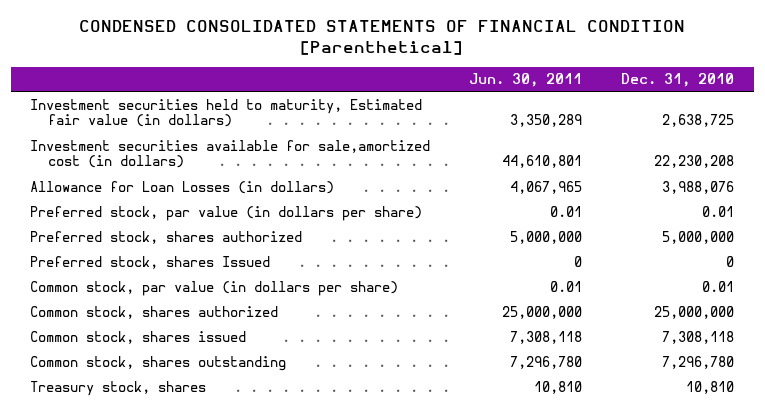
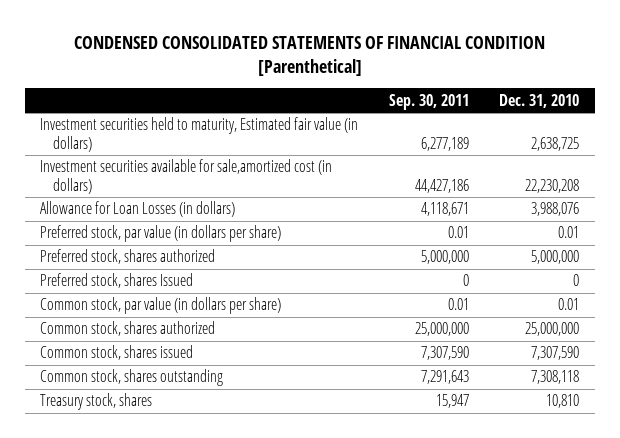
- | Jun. 30, 2011 | Dec. 31, 2010
+ | Sep. 30, 2011 | Dec. 31, 2010
- Common stock, shares issued | 7,308,118 | 7,308,118
- Common stock, shares outstanding | 7,296,780 | 7,296,780
+ Common stock, shares issued | 7,307,590 | 7,307,590
+ Common stock, shares outstanding | 7,291,643 | 7,308,118

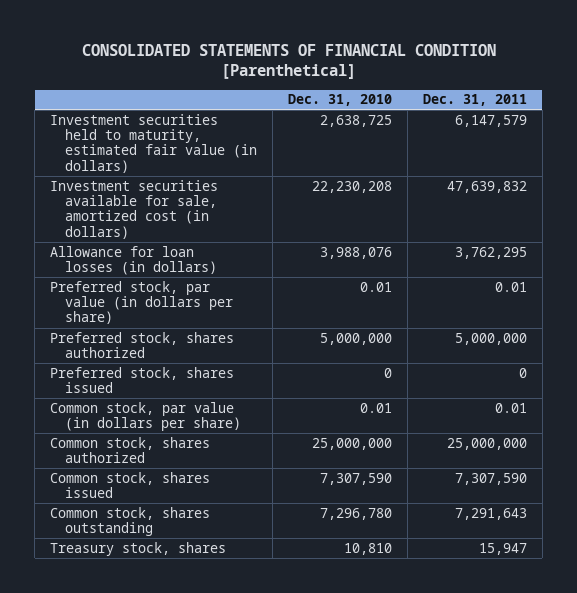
- CONDENSED CONSOLIDATED STATEMENTS OF FINANCIAL CONDITION [Parenthetical]
+ CONSOLIDATED STATEMENTS OF FINANCIAL CONDITION [Parenthetical]
- | Sep. 30, 2011 | Dec. 31, 2010
+ | Dec. 31, 2010 | Dec. 31, 2011
- Investment securities held to maturity, Estimated fair value (in dollars) | 6,277,189 | 2,638,725
- Investment securities available for sale,amortized cost (in dollars) | 44,427,186 | 22,230,208
- Allowance for Loan Losses (in dollars) | 4,118,671 | 3,988,076
+ Investment securities held to maturity, estimated fair value (in dollars) | 2,638,725 | 6,147,579
+ Investment securities available for sale, amortized cost (in dollars) | 22,230,208 | 47,639,832
+ Allowance for loan losses (in dollars) | 3,988,076 | 3,762,295
- Preferred stock, shares Issued | 0 | 0
+ Preferred stock, shares issued | 0 | 0
- Common stock, shares outstanding | 7,291,643 | 7,308,118
+ Common stock, shares outstanding | 7,296,780 | 7,291,643

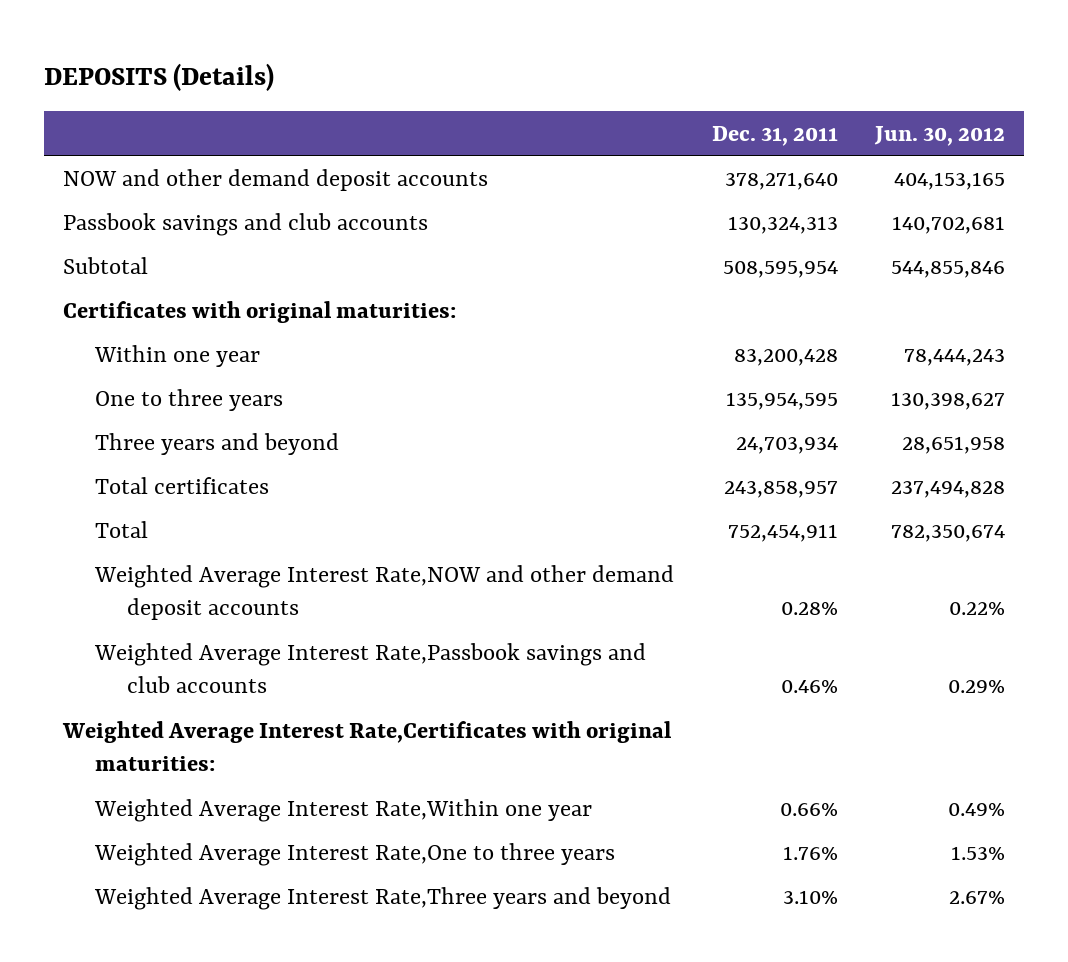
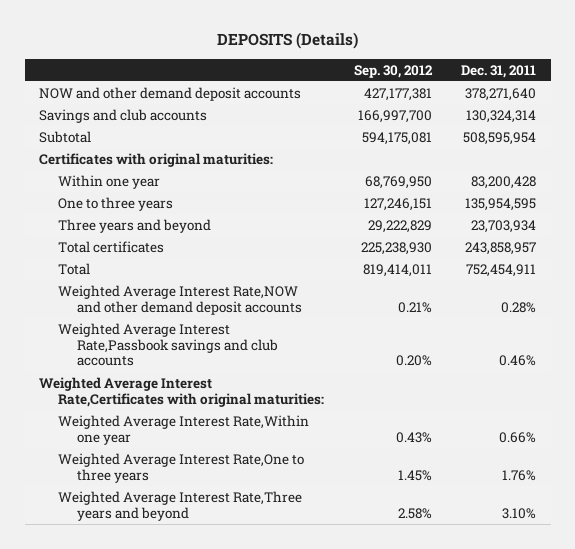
- | Dec. 31, 2011 | Jun. 30, 2012
+ | Sep. 30, 2012 | Dec. 31, 2011
- Passbook savings and club accounts | 130,324,313 | 140,702,681
+ Savings and club accounts | 166,997,700 | 130,324,314
- Three years and beyond | 24,703,934 | 28,651,958
+ Three years and beyond | 29,222,829 | 23,703,934

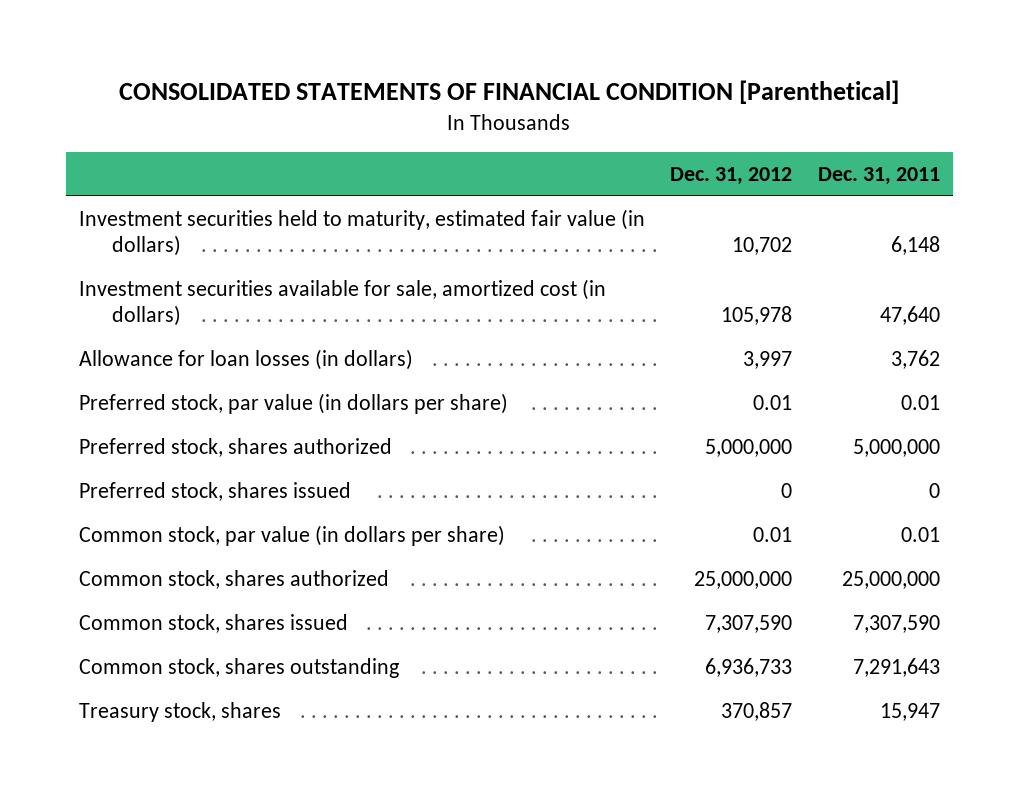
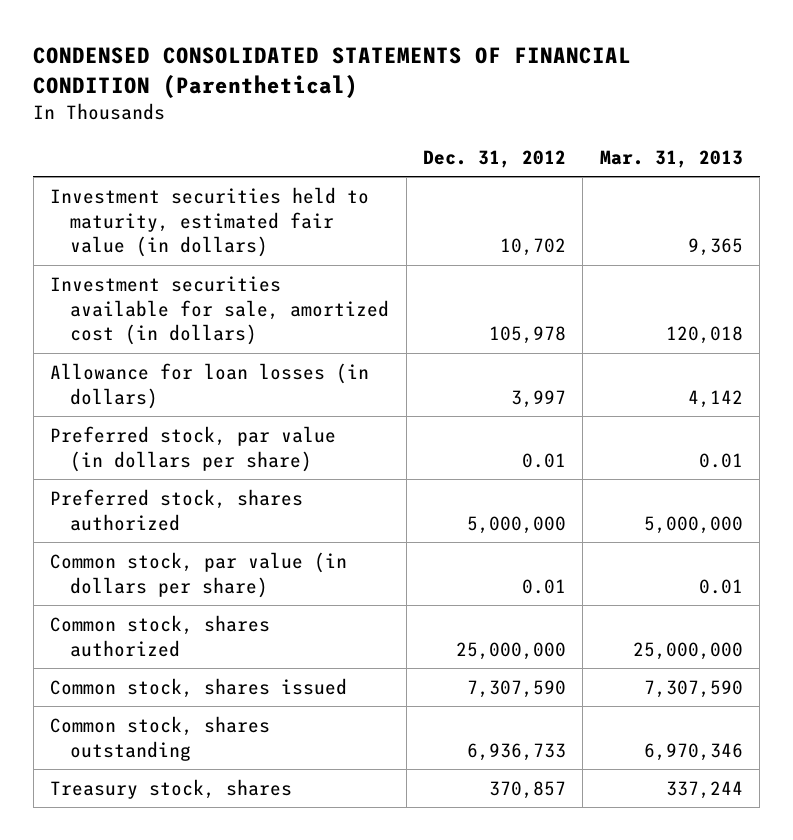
- CONSOLIDATED STATEMENTS OF FINANCIAL CONDITION [Parenthetical]
+ CONDENSED CONSOLIDATED STATEMENTS OF FINANCIAL CONDITION (Parenthetical)
- | Dec. 31, 2012 | Dec. 31, 2011
+ | Dec. 31, 2012 | Mar. 31, 2013
- Preferred stock, shares issued | 0 | 0

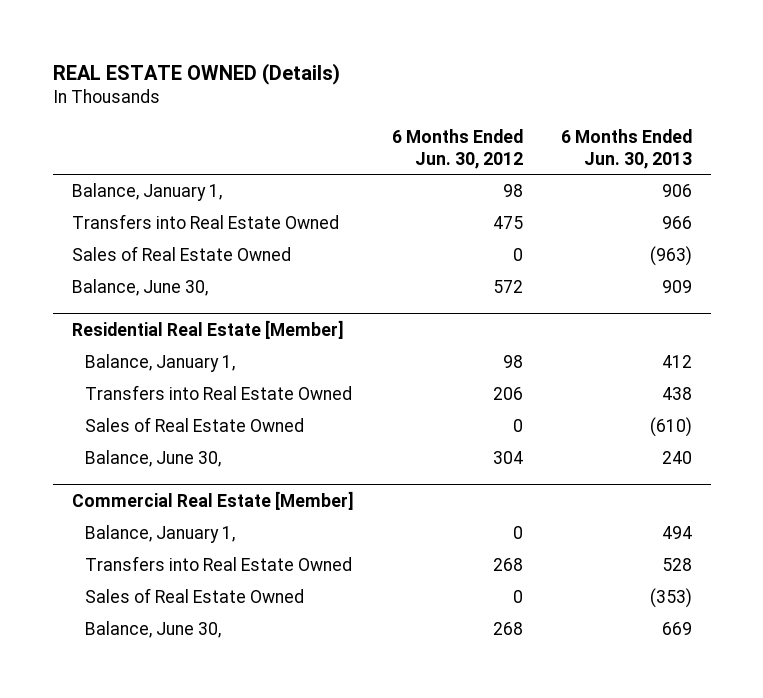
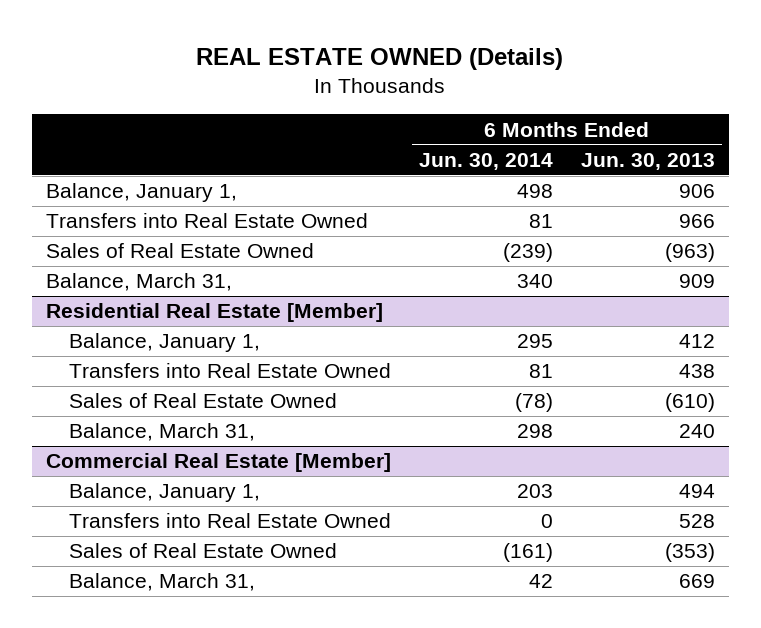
- | 6 Months Ended Jun. 30, 2012 | 6 Months Ended Jun. 30, 2013
+ | 6 Months Ended Jun. 30, 2014 | 6 Months Ended Jun. 30, 2013
- Balance, June 30, | 572 | 909
+ Balance, March 31, | 340 | 909
@ Residential Real Estate [Member]
- Balance, June 30, | 304 | 240
+ Balance, March 31, | 298 | 240
@ Commercial Real Estate [Member]
- Balance, June 30, | 268 | 669
+ Balance, March 31, | 42 | 669

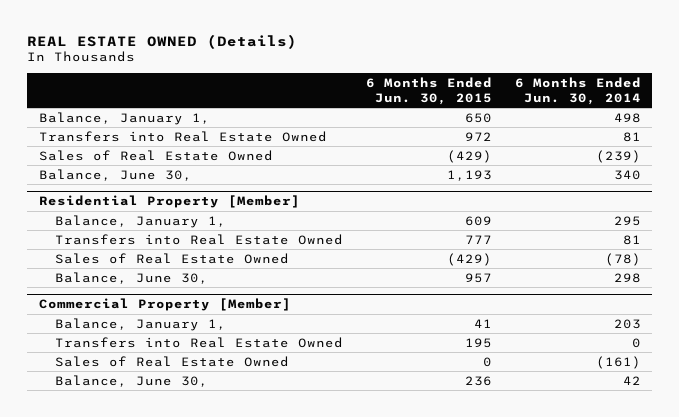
- | 6 Months Ended Jun. 30, 2014 | 6 Months Ended Jun. 30, 2013
+ | 6 Months Ended Jun. 30, 2015 | 6 Months Ended Jun. 30, 2014
- Balance, March 31, | 340 | 909
- Residential Real Estate [Member]
+ Balance, June 30, | 1,193 | 340
+ Residential Property [Member]
- Balance, March 31, | 298 | 240
- Commercial Real Estate [Member]
+ Balance, June 30, | 957 | 298
+ Commercial Property [Member]
- Balance, March 31, | 42 | 669
+ Balance, June 30, | 236 | 42

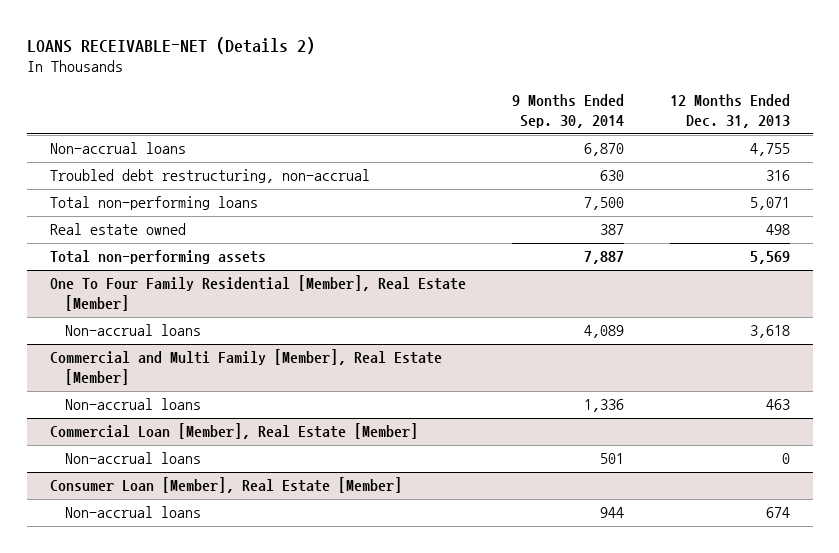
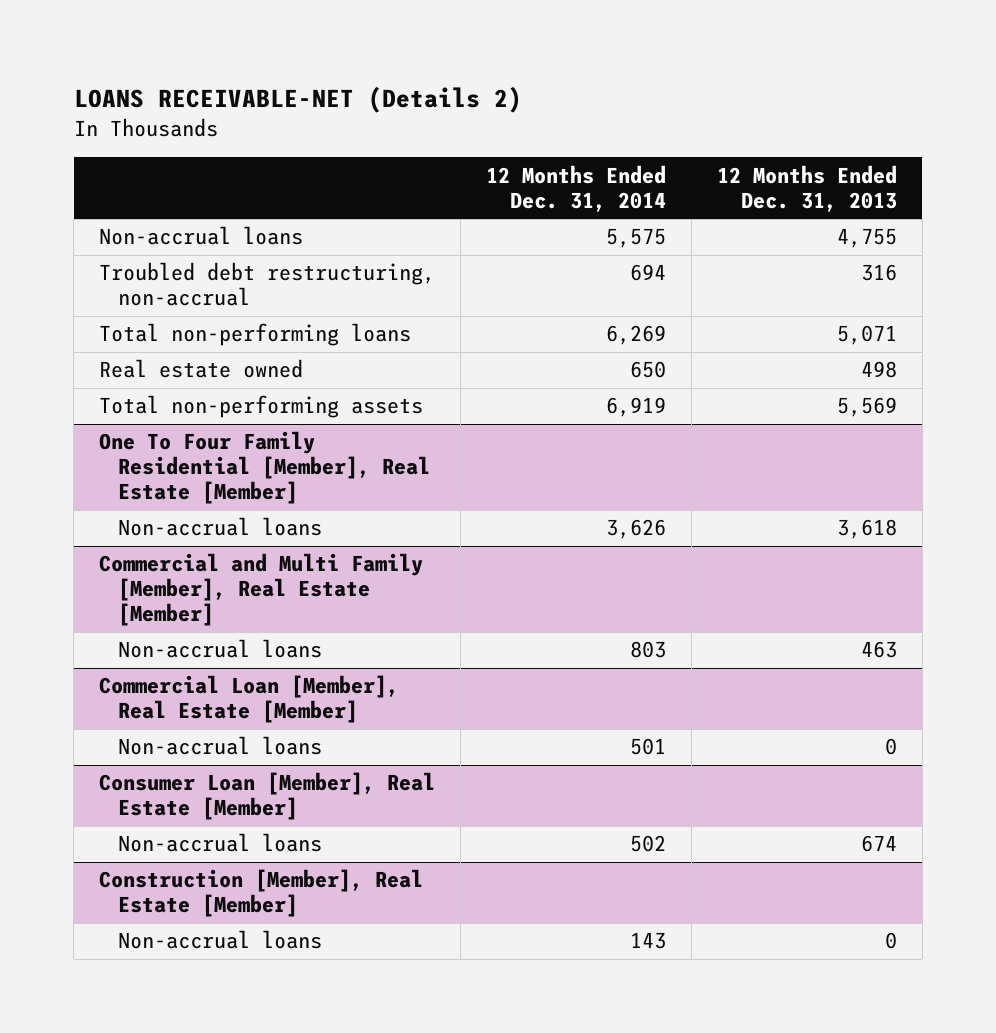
- | 9 Months Ended Sep. 30, 2014 | 12 Months Ended Dec. 31, 2013
+ | 12 Months Ended Dec. 31, 2014 | 12 Months Ended Dec. 31, 2013
+ Construction [Member], Real Estate [Member]
+ Non-accrual loans | 143 | 0

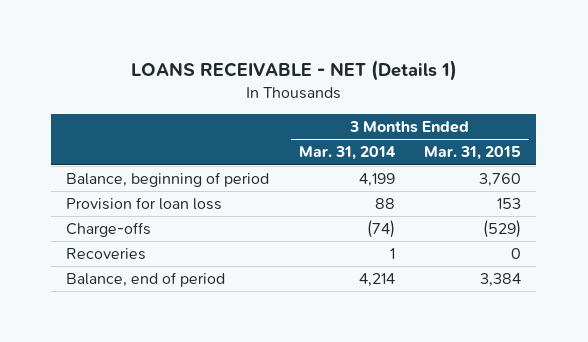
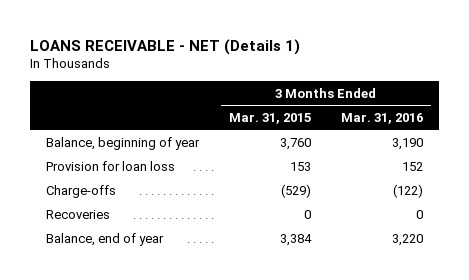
- | 3 Months Ended Mar. 31, 2014 | 3 Months Ended Mar. 31, 2015
+ | 3 Months Ended Mar. 31, 2015 | 3 Months Ended Mar. 31, 2016
- Balance, beginning of period | 4,199 | 3,760
+ Balance, beginning of year | 3,760 | 3,190
- Balance, end of period | 4,214 | 3,384
+ Balance, end of year | 3,384 | 3,220

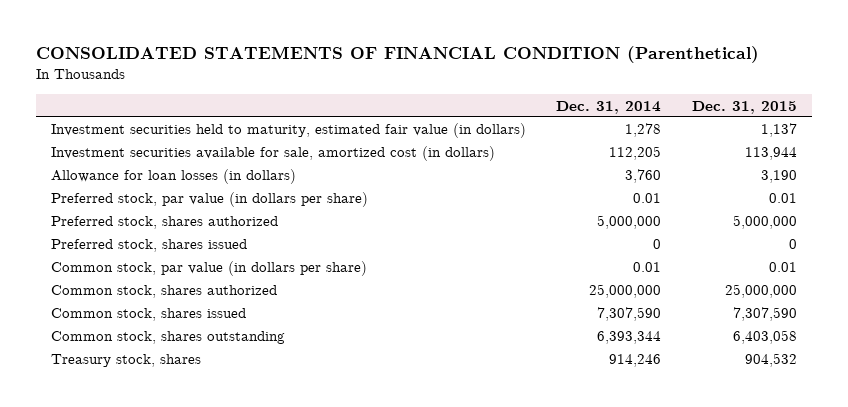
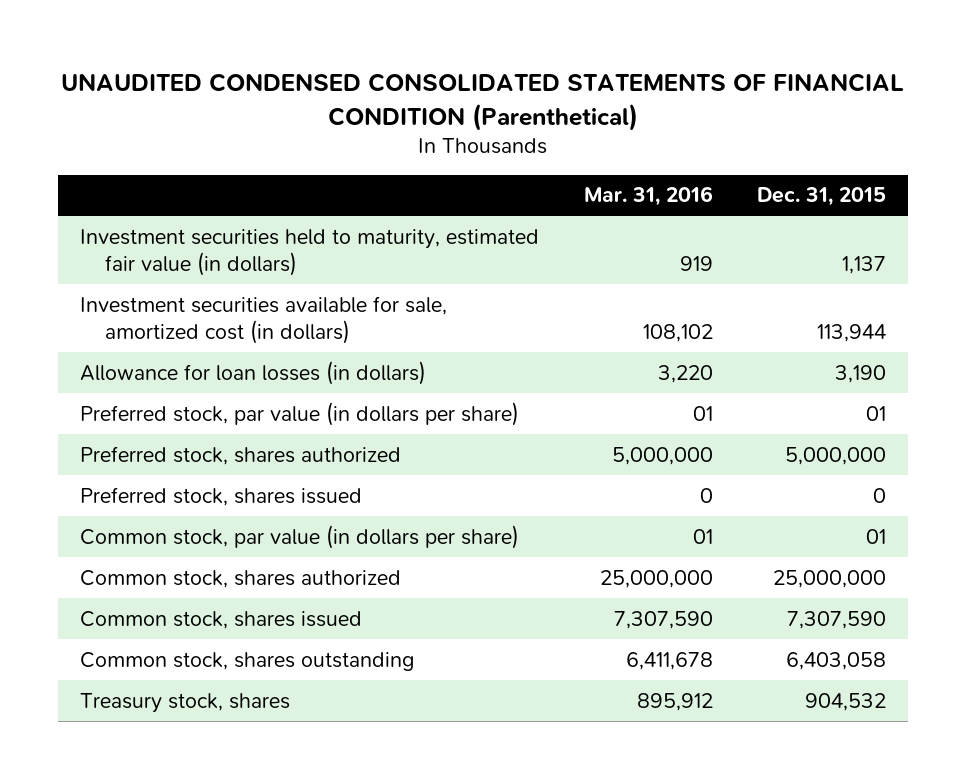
- CONSOLIDATED STATEMENTS OF FINANCIAL CONDITION (Parenthetical)
+ UNAUDITED CONDENSED CONSOLIDATED STATEMENTS OF FINANCIAL CONDITION (Parenthetical)
- | Dec. 31, 2014 | Dec. 31, 2015
+ | Mar. 31, 2016 | Dec. 31, 2015
- Preferred stock, par value (in dollars per share) | 0.01 | 0.01
+ Preferred stock, par value (in dollars per share) | 01 | 01
- Common stock, par value (in dollars per share) | 0.01 | 0.01
+ Common stock, par value (in dollars per share) | 01 | 01

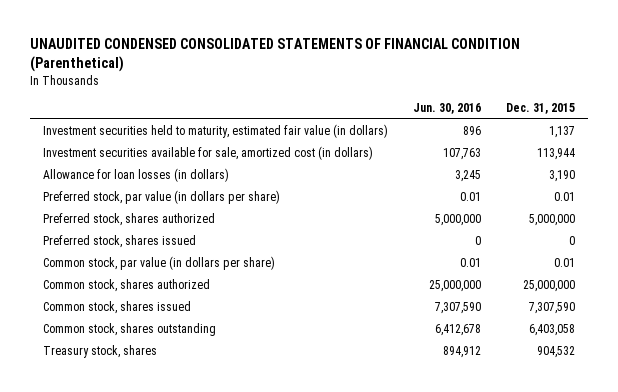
- | Mar. 31, 2016 | Dec. 31, 2015
+ | Jun. 30, 2016 | Dec. 31, 2015
- Preferred stock, par value (in dollars per share) | 01 | 01
+ Preferred stock, par value (in dollars per share) | 0.01 | 0.01
- Common stock, par value (in dollars per share) | 01 | 01
+ Common stock, par value (in dollars per share) | 0.01 | 0.01

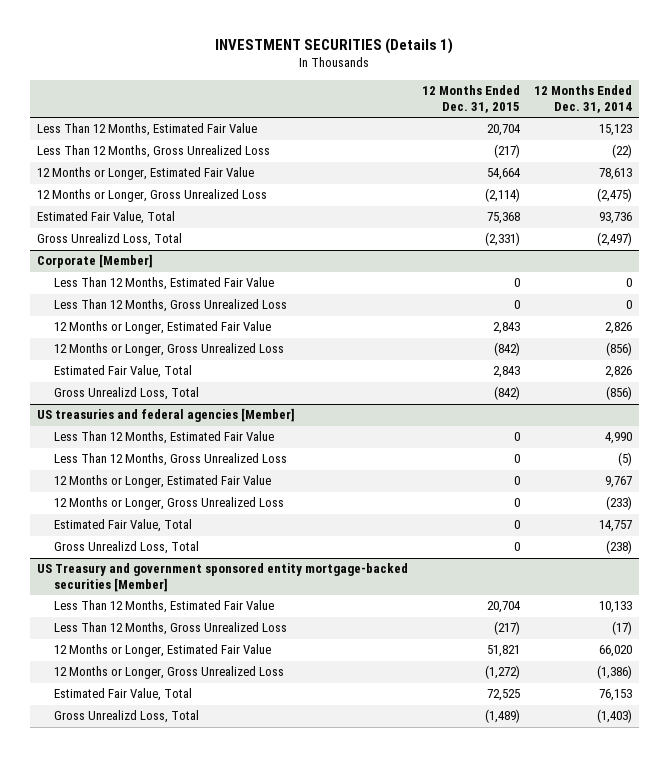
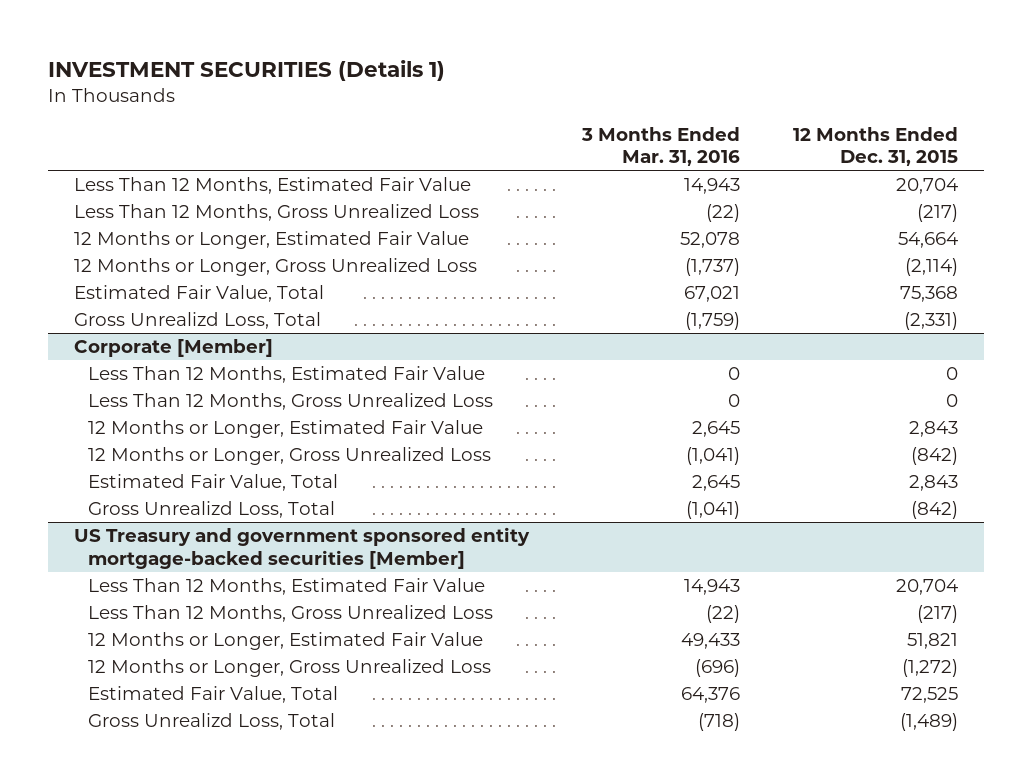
- | 12 Months Ended Dec. 31, 2015 | 12 Months Ended Dec. 31, 2014
+ | 3 Months Ended Mar. 31, 2016 | 12 Months Ended Dec. 31, 2015
- US treasuries and federal agencies [Member]
- Less Than 12 Months, Estimated Fair Value | 0 | 4,990
- Less Than 12 Months, Gross Unrealized Loss | 0 | (5)
- 12 Months or Longer, Estimated Fair Value | 0 | 9,767
- 12 Months or Longer, Gross Unrealized Loss | 0 | (233)
- Estimated Fair Value, Total | 0 | 14,757
- Gross Unrealizd Loss, Total | 0 | (238)

